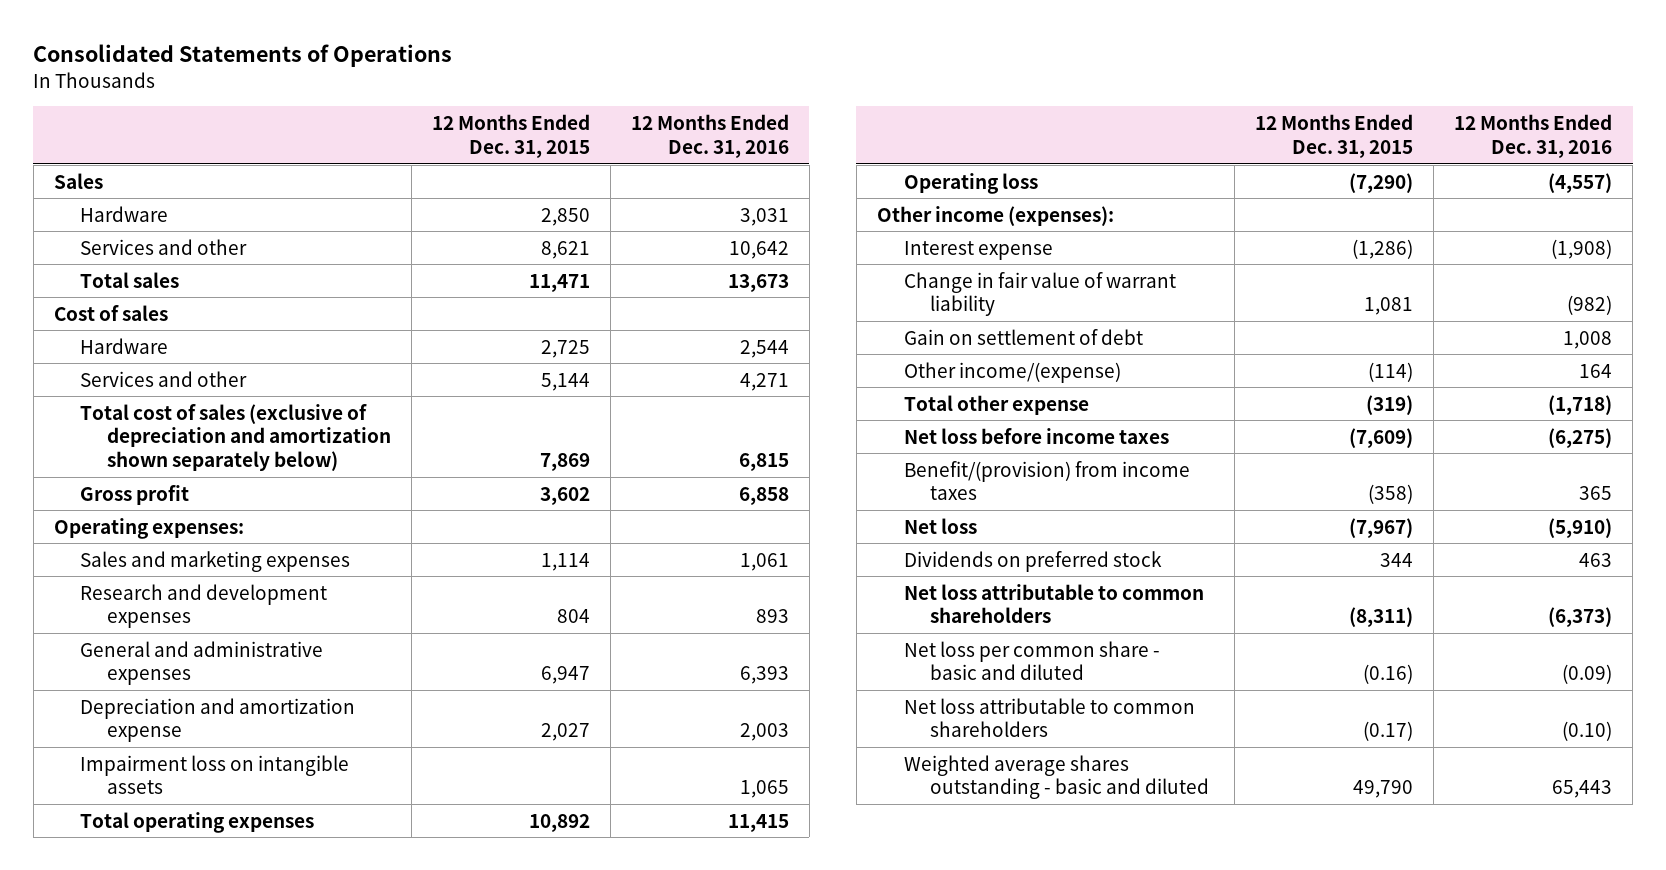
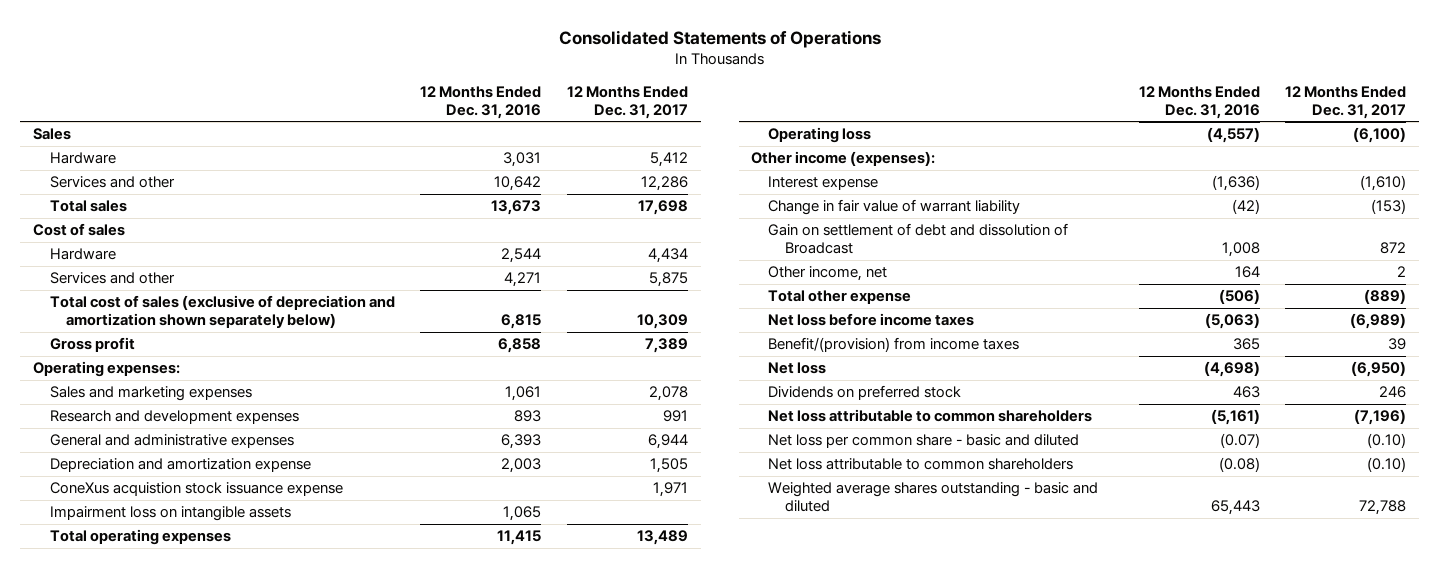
- | 12 Months Ended Dec. 31, 2015 | 12 Months Ended Dec. 31, 2016
+ | 12 Months Ended Dec. 31, 2016 | 12 Months Ended Dec. 31, 2017
+ ConeXus acquistion stock issuance expense | | 1,971
- Interest expense | (1,286) | (1,908)
- Change in fair value of warrant liability | 1,081 | (982)
- Gain on settlement of debt | | 1,008
- Other income/(expense) | (114) | 164
- Total other expense | (319) | (1,718)
- Net loss before income taxes | (7,609) | (6,275)
+ Interest expense | (1,636) | (1,610)
+ Change in fair value of warrant liability | (42) | (153)
+ Gain on settlement of debt and dissolution of Broadcast | 1,008 | 872
+ Other income, net | 164 | 2
+ Total other expense | (506) | (889)
+ Net loss before income taxes | (5,063) | (6,989)
- Net loss | (7,967) | (5,910)
+ Net loss | (4,698) | (6,950)
- Net loss attributable to common shareholders | (8,311) | (6,373)
- Net loss per common share - basic and diluted | (0.16) | (0.09)
- Net loss attributable to common shareholders | (0.17) | (0.10)
+ Net loss attributable to common shareholders | (5,161) | (7,196)
+ Net loss per common share - basic and diluted | (0.07) | (0.10)
+ Net loss attributable to common shareholders | (0.08) | (0.10)

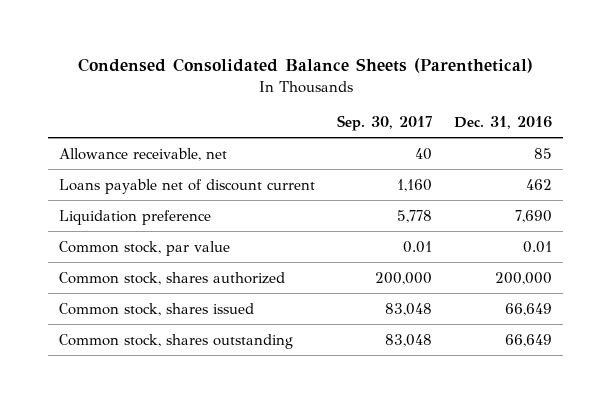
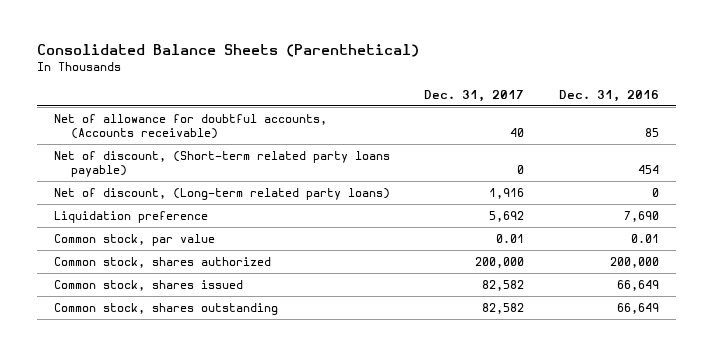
- Condensed Consolidated Balance Sheets (Parenthetical)
+ Consolidated Balance Sheets (Parenthetical)
- | Sep. 30, 2017 | Dec. 31, 2016
+ | Dec. 31, 2017 | Dec. 31, 2016
- Allowance receivable, net | 40 | 85
- Loans payable net of discount current | 1,160 | 462
+ Net of allowance for doubtful accounts, (Accounts receivable) | 40 | 85
+ Net of discount, (Short-term related party loans payable) | 0 | 454
+ Net of discount, (Long-term related party loans) | 1,916 | 0

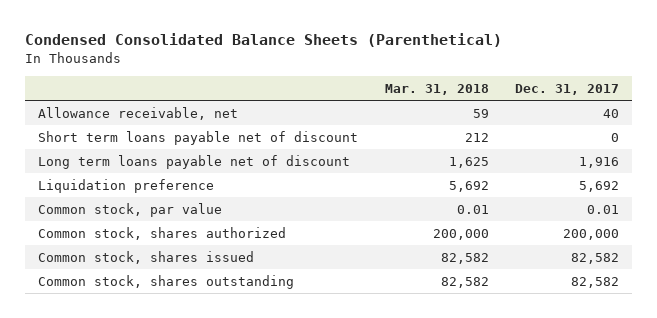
- Consolidated Balance Sheets (Parenthetical)
+ Condensed Consolidated Balance Sheets (Parenthetical)
- | Dec. 31, 2017 | Dec. 31, 2016
+ | Mar. 31, 2018 | Dec. 31, 2017
- Net of allowance for doubtful accounts, (Accounts receivable) | 40 | 85
- Net of discount, (Short-term related party loans payable) | 0 | 454
- Net of discount, (Long-term related party loans) | 1,916 | 0
+ Allowance receivable, net | 59 | 40
+ Short term loans payable net of discount | 212 | 0
+ Long term loans payable net of discount | 1,625 | 1,916

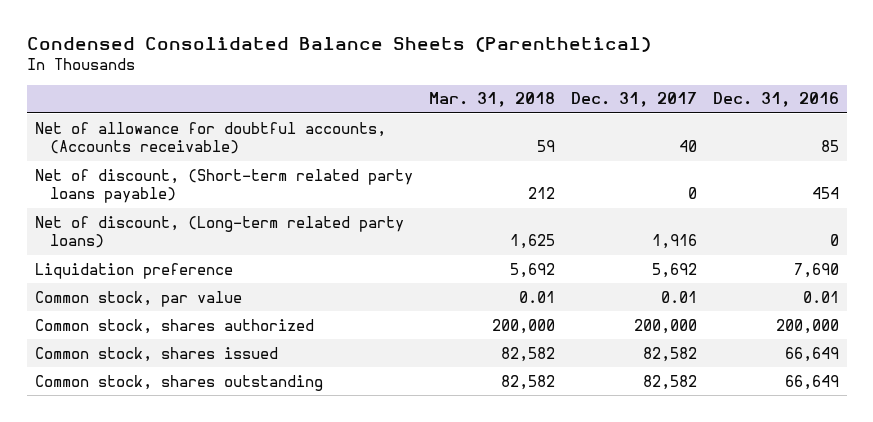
- | Mar. 31, 2018 | Dec. 31, 2017
+ | Mar. 31, 2018 | Dec. 31, 2017 | Dec. 31, 2016
- Allowance receivable, net | 59 | 40
- Short term loans payable net of discount | 212 | 0
- Long term loans payable net of discount | 1,625 | 1,916
+ Net of allowance for doubtful accounts, (Accounts receivable) | 59 | 40 | 85
+ Net of discount, (Short-term related party loans payable) | 212 | 0 | 454
+ Net of discount, (Long-term related party loans) | 1,625 | 1,916 | 0

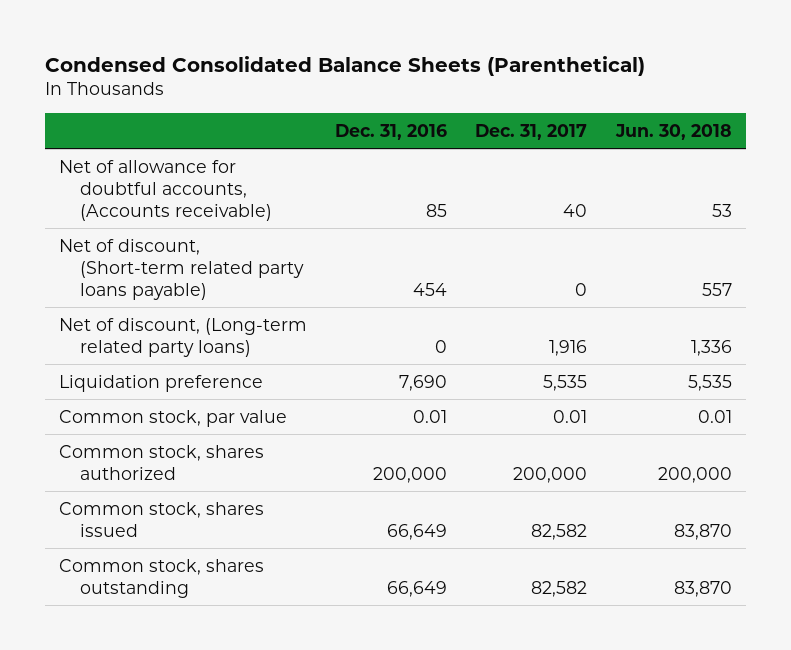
- | Mar. 31, 2018 | Dec. 31, 2017 | Dec. 31, 2016
+ | Dec. 31, 2016 | Dec. 31, 2017 | Jun. 30, 2018
- Liquidation preference | 5,692 | 5,692 | 7,690
+ Liquidation preference | 7,690 | 5,535 | 5,535

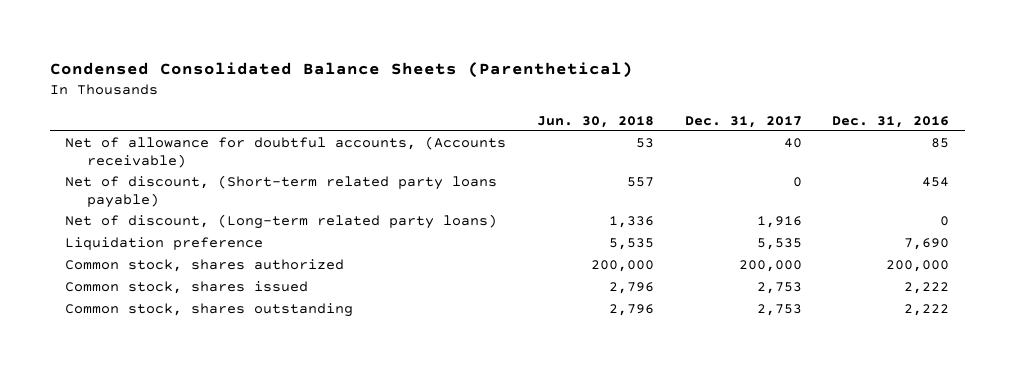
- | Dec. 31, 2016 | Dec. 31, 2017 | Jun. 30, 2018
+ | Jun. 30, 2018 | Dec. 31, 2017 | Dec. 31, 2016
- Common stock, par value | 0.01 | 0.01 | 0.01
- Common stock, shares issued | 66,649 | 82,582 | 83,870
- Common stock, shares outstanding | 66,649 | 82,582 | 83,870
+ Common stock, shares issued | 2,796 | 2,753 | 2,222
+ Common stock, shares outstanding | 2,796 | 2,753 | 2,222

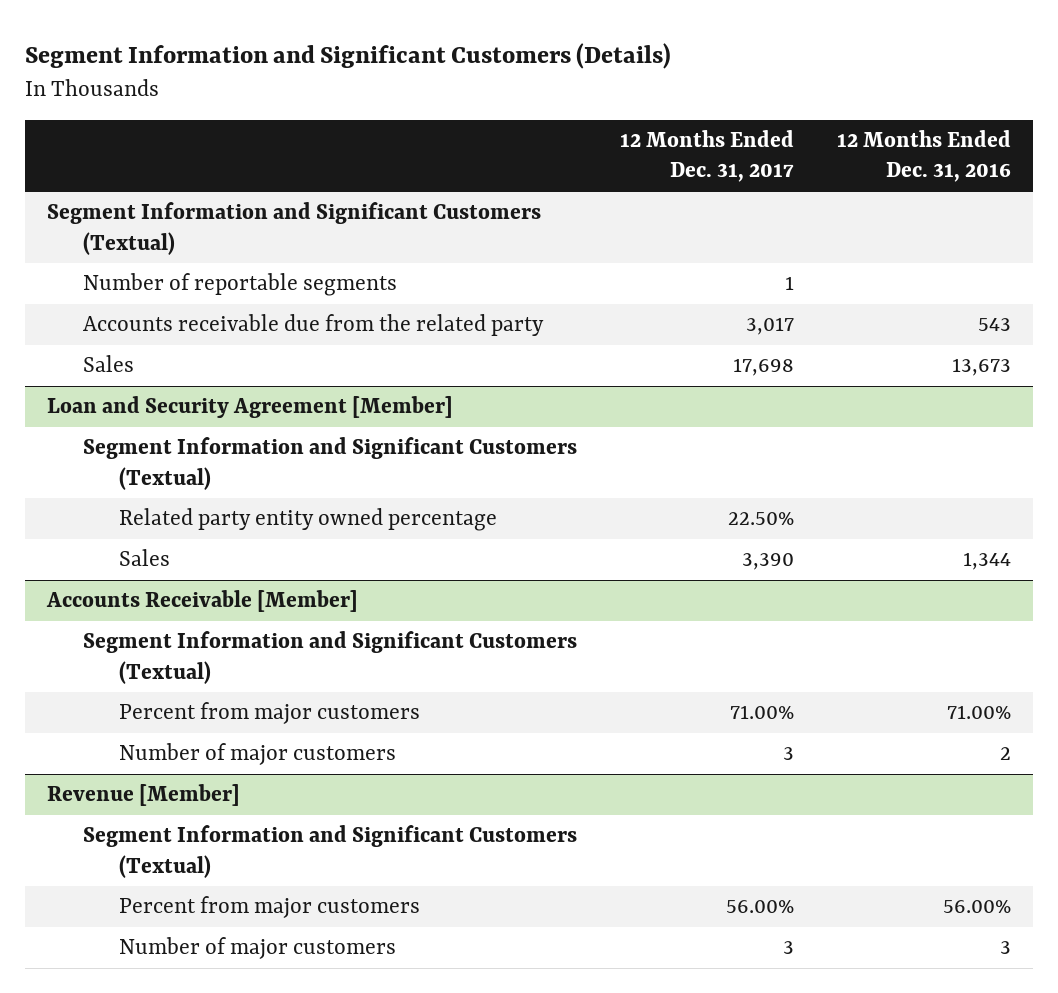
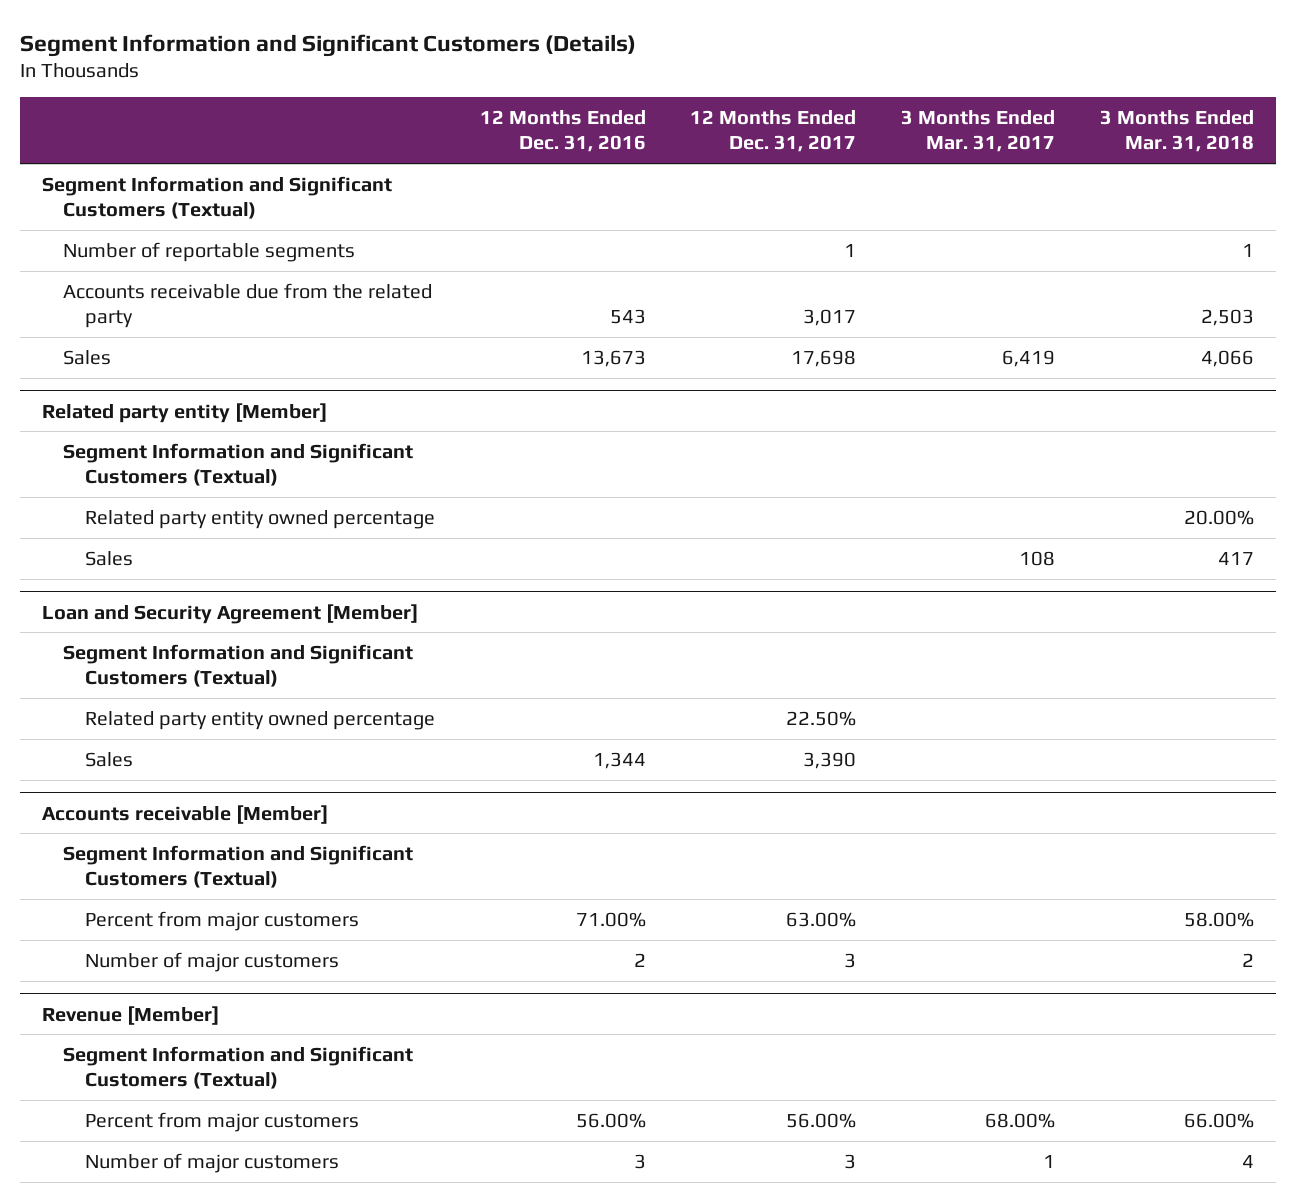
- | 12 Months Ended Dec. 31, 2017 | 12 Months Ended Dec. 31, 2016
+ | 12 Months Ended Dec. 31, 2016 | 12 Months Ended Dec. 31, 2017 | 3 Months Ended Mar. 31, 2017 | 3 Months Ended Mar. 31, 2018
+ Related party entity [Member]
+ Segment Information and Significant Customers (Textual)
+ Related party entity owned percentage | | | | 20.00%
+ Sales | | | 108 | 417
- Accounts Receivable [Member]
+ Accounts receivable [Member]
- Percent from major customers | 71.00% | 71.00%
+ Percent from major customers | 71.00% | 63.00% | | 58.00%

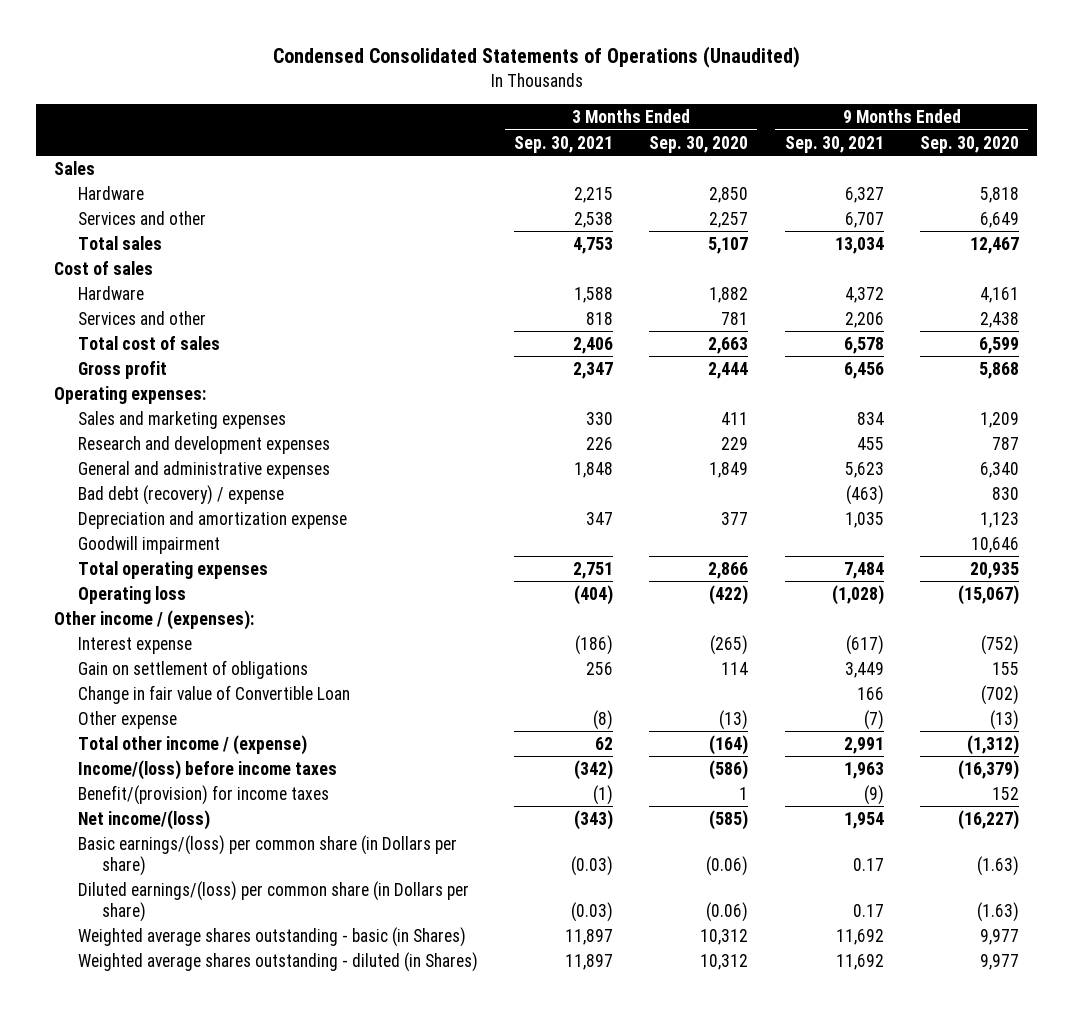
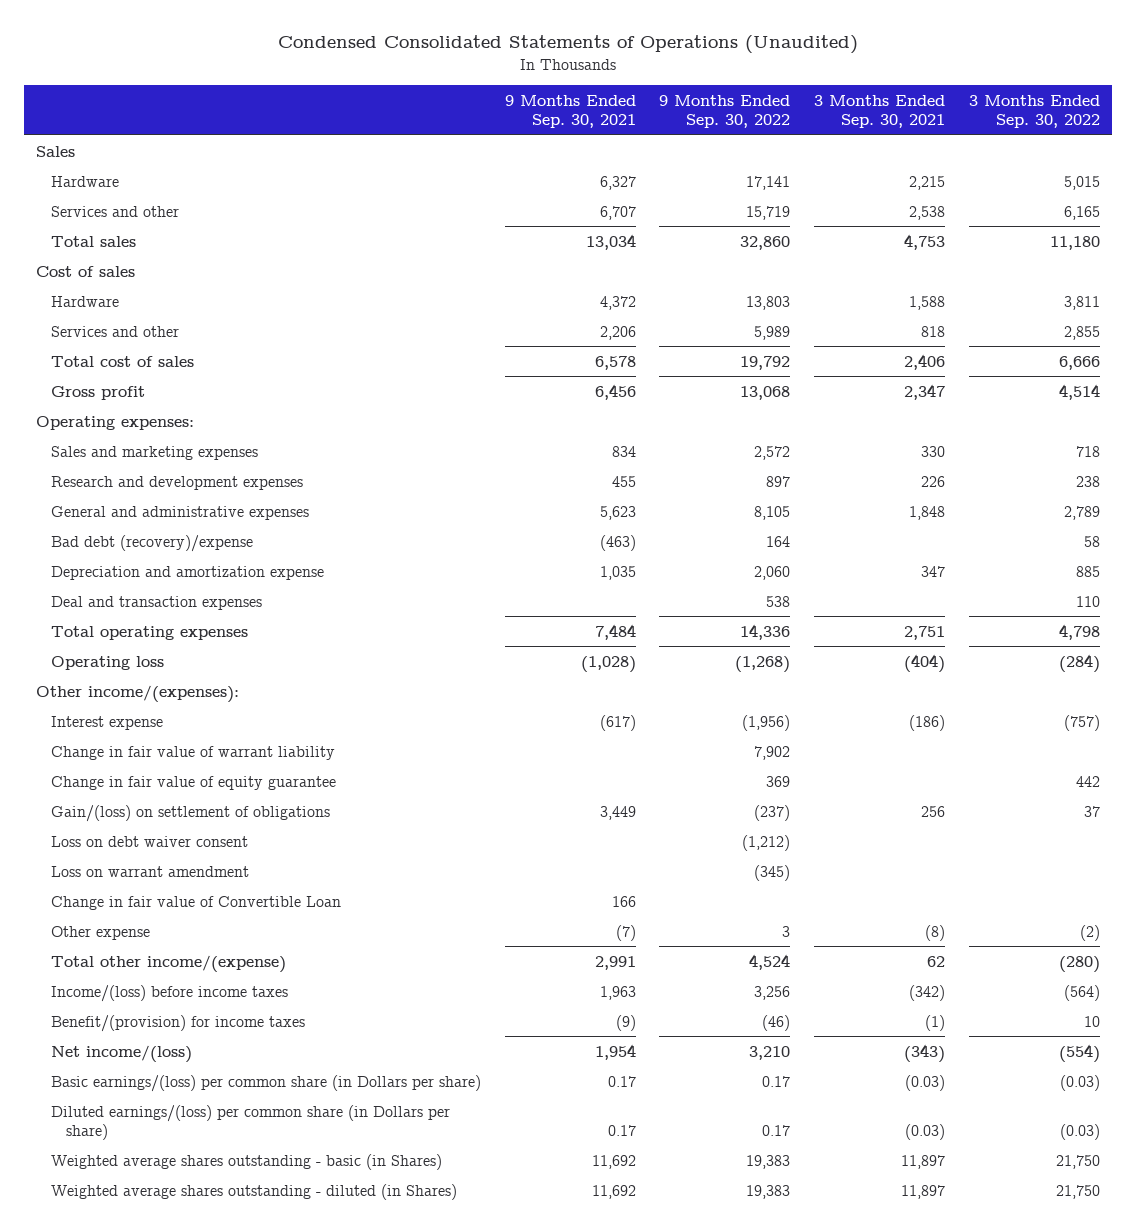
- | 3 Months Ended Sep. 30, 2021 | 3 Months Ended Sep. 30, 2020 | 9 Months Ended Sep. 30, 2021 | 9 Months Ended Sep. 30, 2020
+ | 9 Months Ended Sep. 30, 2021 | 9 Months Ended Sep. 30, 2022 | 3 Months Ended Sep. 30, 2021 | 3 Months Ended Sep. 30, 2022
- Bad debt (recovery) / expense | | | (463) | 830
+ Bad debt (recovery)/expense | (463) | 164 | | 58
- Goodwill impairment | | | | 10,646
+ Deal and transaction expenses | | 538 | | 110
- Other income / (expenses):
+ Other income/(expenses):
- Gain on settlement of obligations | 256 | 114 | 3,449 | 155
+ Change in fair value of warrant liability | | 7,902 | |
+ Change in fair value of equity guarantee | | 369 | | 442
+ Gain/(loss) on settlement of obligations | 3,449 | (237) | 256 | 37
+ Loss on debt waiver consent | | (1,212) | |
+ Loss on warrant amendment | | (345) | |
- Total other income / (expense) | 62 | (164) | 2,991 | (1,312)
+ Total other income/(expense) | 2,991 | 4,524 | 62 | (280)

